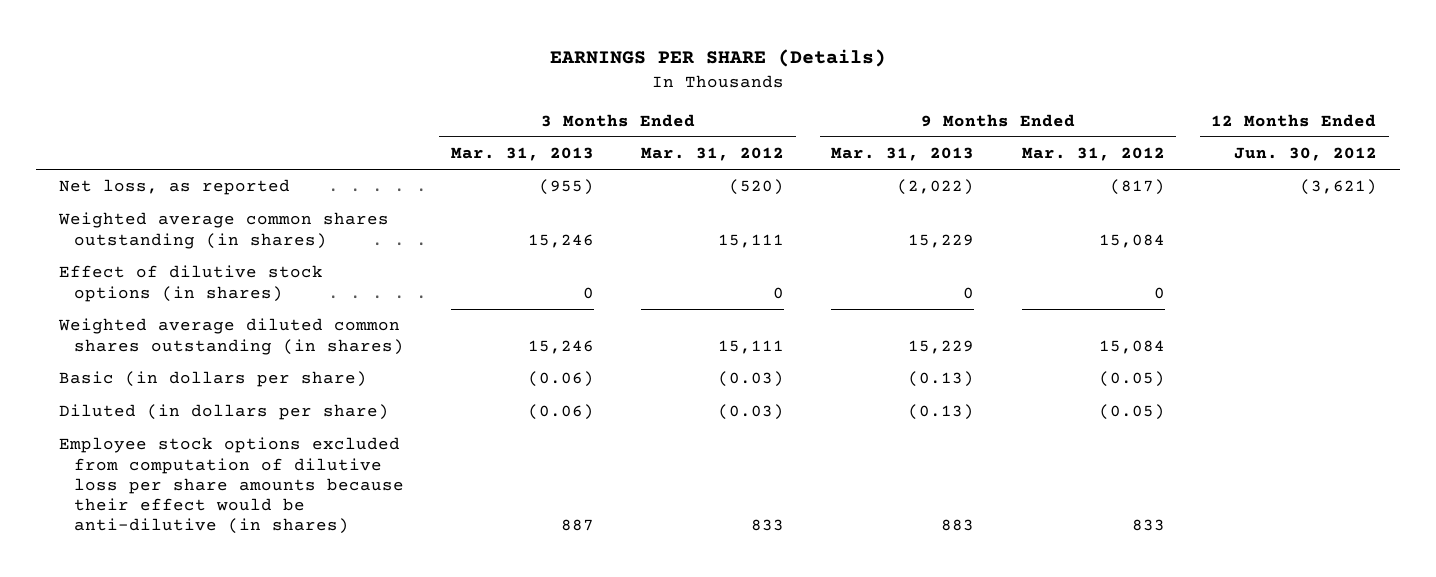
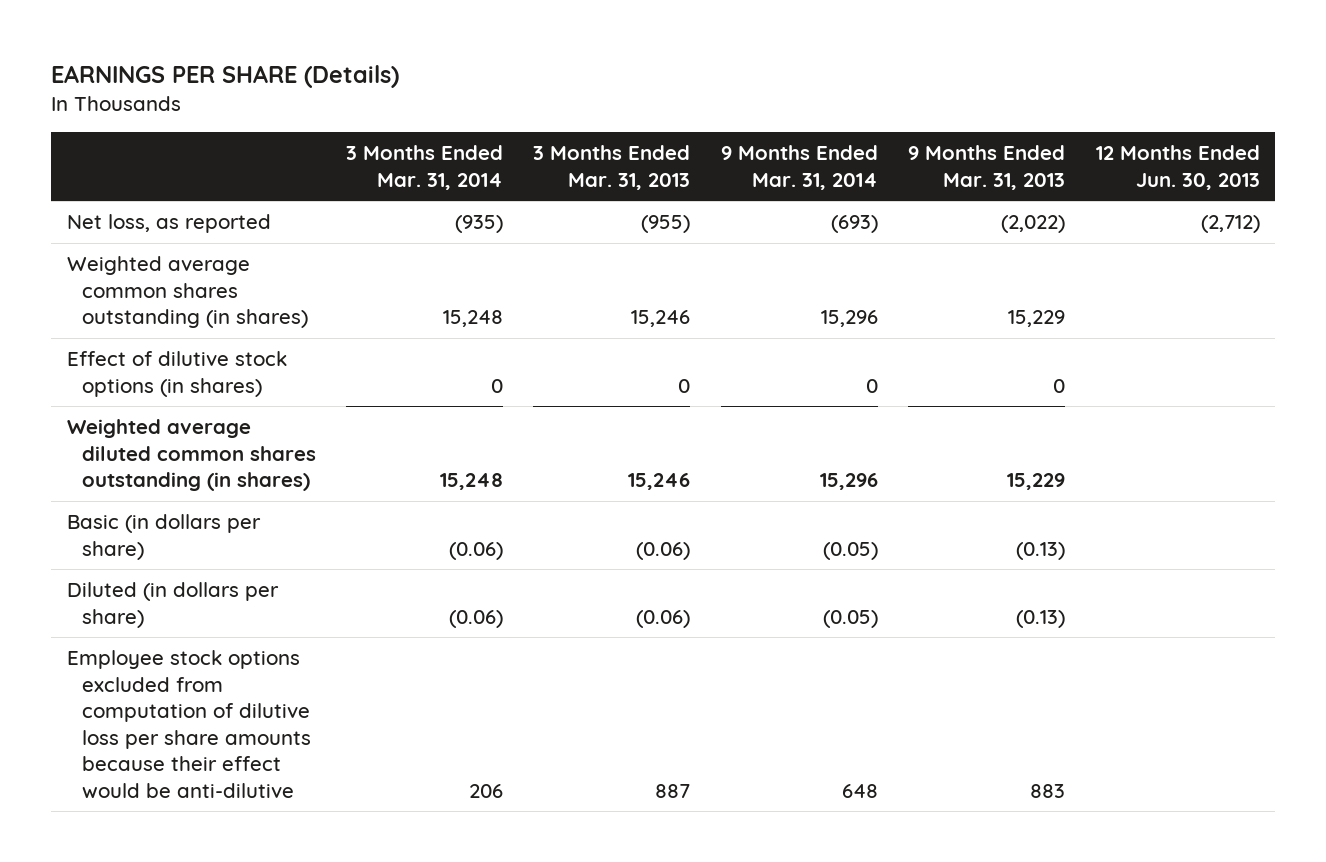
- | 3 Months Ended Mar. 31, 2013 | 3 Months Ended Mar. 31, 2012 | 9 Months Ended Mar. 31, 2013 | 9 Months Ended Mar. 31, 2012 | 12 Months Ended Jun. 30, 2012
+ | 3 Months Ended Mar. 31, 2014 | 3 Months Ended Mar. 31, 2013 | 9 Months Ended Mar. 31, 2014 | 9 Months Ended Mar. 31, 2013 | 12 Months Ended Jun. 30, 2013
- Employee stock options excluded from computation of dilutive loss per share amounts because their effect would be anti-dilutive (in shares) | 887 | 833 | 883 | 833 |
+ Employee stock options excluded from computation of dilutive loss per share amounts because their effect would be anti-dilutive | 206 | 887 | 648 | 883 |

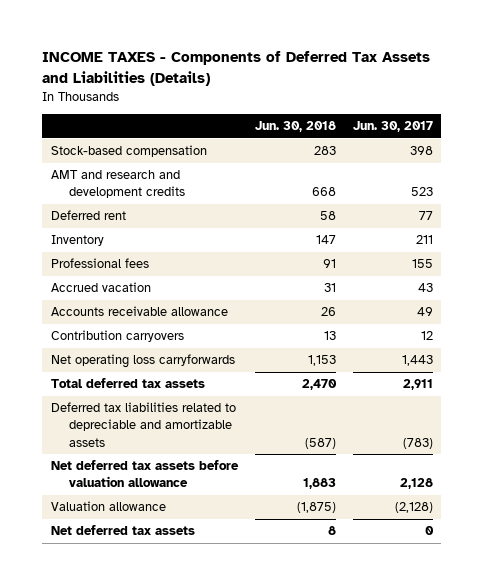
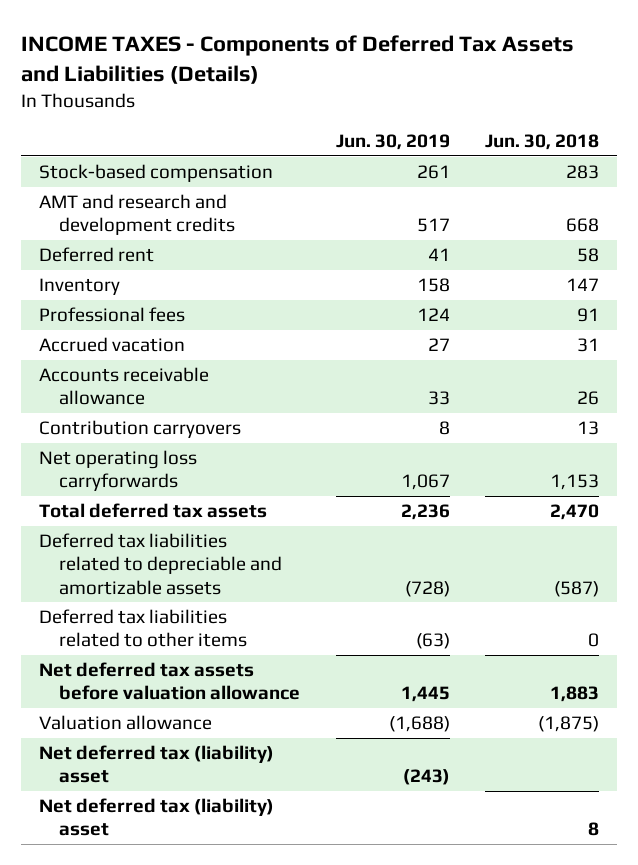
- | Jun. 30, 2018 | Jun. 30, 2017
+ | Jun. 30, 2019 | Jun. 30, 2018
+ Deferred tax liabilities related to other items | (63) | 0
- Net deferred tax assets | 8 | 0
+ Net deferred tax (liability) asset | (243) |
+ Net deferred tax (liability) asset | | 8

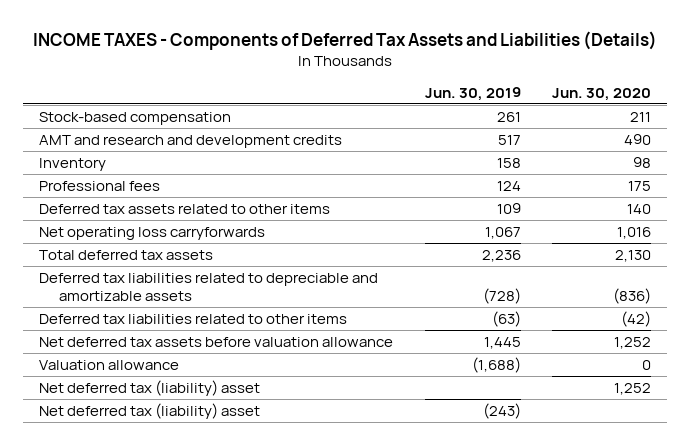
- | Jun. 30, 2019 | Jun. 30, 2018
+ | Jun. 30, 2019 | Jun. 30, 2020
- Deferred rent | 41 | 58
- Accrued vacation | 27 | 31
- Accounts receivable allowance | 33 | 26
- Contribution carryovers | 8 | 13
+ Deferred tax assets related to other items | 109 | 140
moved down: Net deferred tax (liability) asset | (243) |

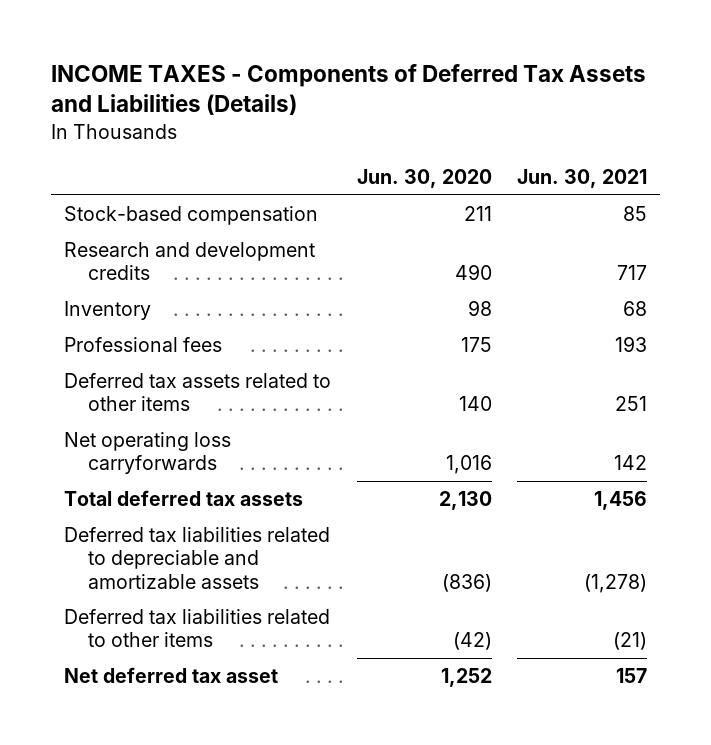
- | Jun. 30, 2019 | Jun. 30, 2020
+ | Jun. 30, 2020 | Jun. 30, 2021
- AMT and research and development credits | 517 | 490
+ Research and development credits | 490 | 717
- Net deferred tax assets before valuation allowance | 1,445 | 1,252
- Valuation allowance | (1,688) | 0
- Net deferred tax (liability) asset | | 1,252
- Net deferred tax (liability) asset | (243) |
+ Net deferred tax asset | 1,252 | 157

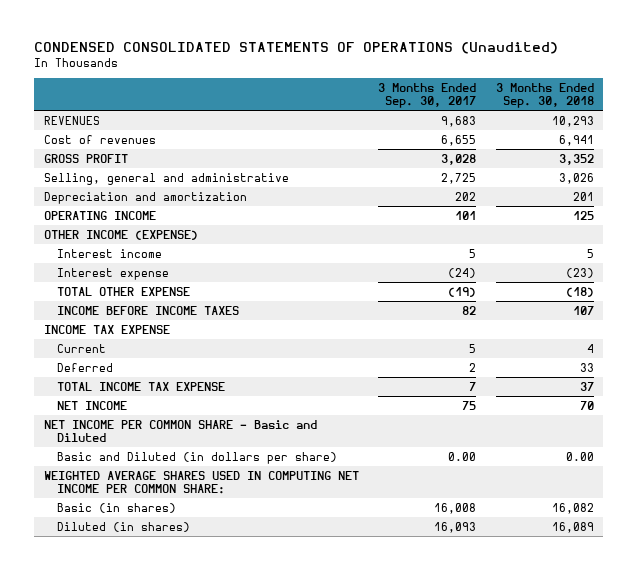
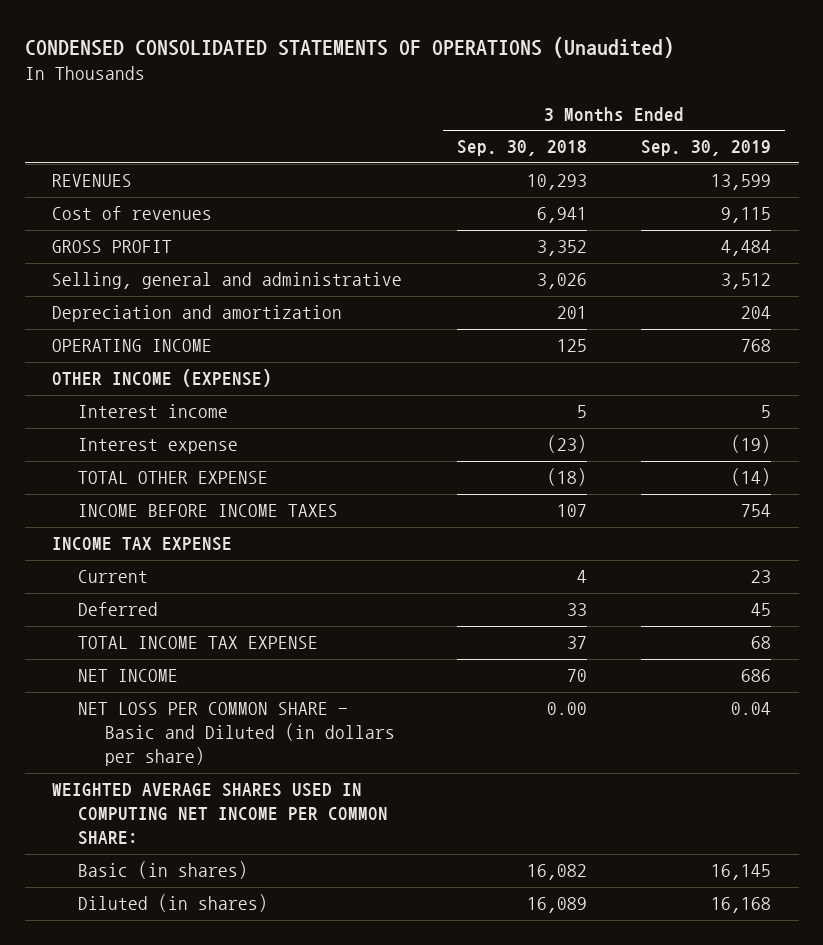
- | 3 Months Ended Sep. 30, 2017 | 3 Months Ended Sep. 30, 2018
+ | 3 Months Ended Sep. 30, 2018 | 3 Months Ended Sep. 30, 2019
- NET INCOME PER COMMON SHARE - Basic and Diluted
- Basic and Diluted (in dollars per share) | 0.00 | 0.00
+ NET LOSS PER COMMON SHARE - Basic and Diluted (in dollars per share) | 0.00 | 0.04

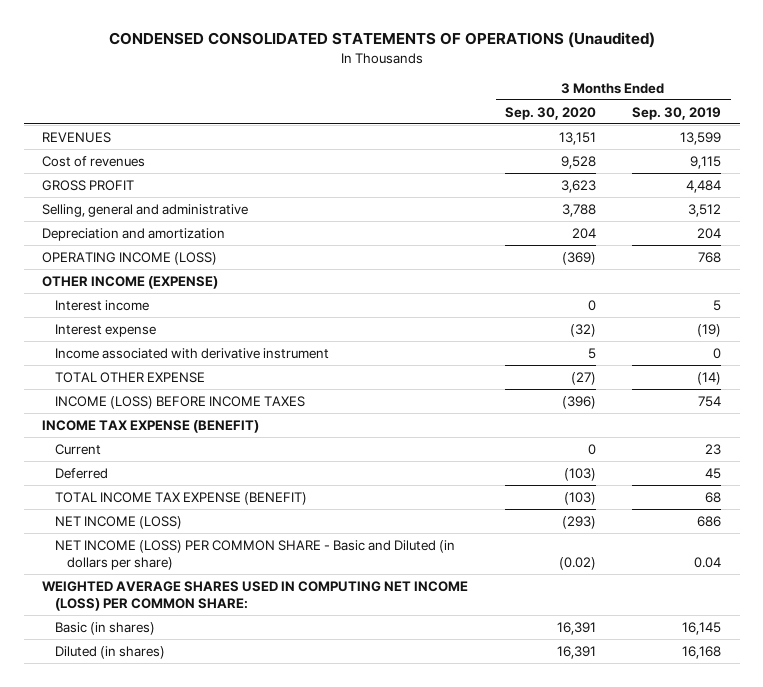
- | 3 Months Ended Sep. 30, 2018 | 3 Months Ended Sep. 30, 2019
+ | 3 Months Ended Sep. 30, 2020 | 3 Months Ended Sep. 30, 2019
- OPERATING INCOME | 125 | 768
+ OPERATING INCOME (LOSS) | (369) | 768
+ Income associated with derivative instrument | 5 | 0
- INCOME BEFORE INCOME TAXES | 107 | 754
- INCOME TAX EXPENSE
+ INCOME (LOSS) BEFORE INCOME TAXES | (396) | 754
+ INCOME TAX EXPENSE (BENEFIT)
- TOTAL INCOME TAX EXPENSE | 37 | 68
- NET INCOME | 70 | 686
- NET LOSS PER COMMON SHARE - Basic and Diluted (in dollars per share) | 0.00 | 0.04
- WEIGHTED AVERAGE SHARES USED IN COMPUTING NET INCOME PER COMMON SHARE:
+ TOTAL INCOME TAX EXPENSE (BENEFIT) | (103) | 68
+ NET INCOME (LOSS) | (293) | 686
+ NET INCOME (LOSS) PER COMMON SHARE - Basic and Diluted (in dollars per share) | (0.02) | 0.04
+ WEIGHTED AVERAGE SHARES USED IN COMPUTING NET INCOME (LOSS) PER COMMON SHARE:

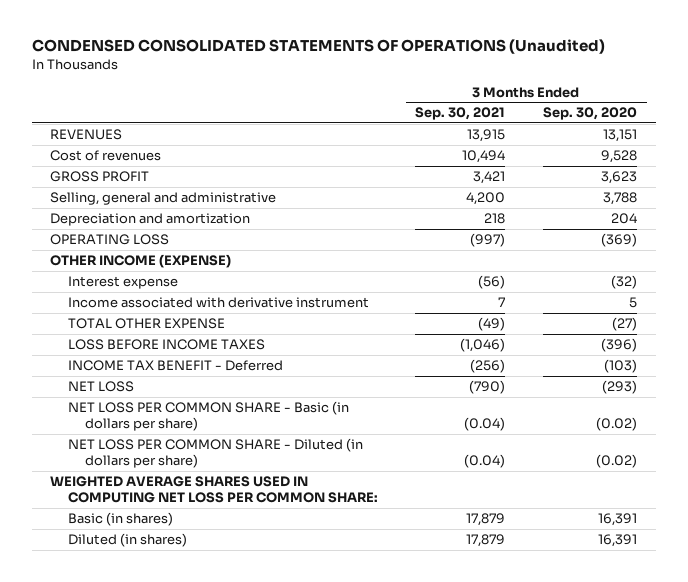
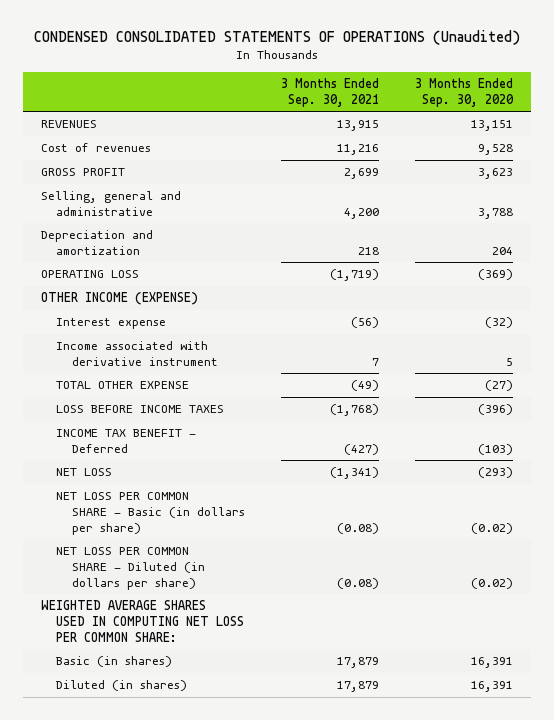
- Cost of revenues | 10,494 | 9,528
- GROSS PROFIT | 3,421 | 3,623
+ Cost of revenues | 11,216 | 9,528
+ GROSS PROFIT | 2,699 | 3,623
- OPERATING LOSS | (997) | (369)
+ OPERATING LOSS | (1,719) | (369)
- LOSS BEFORE INCOME TAXES | (1,046) | (396)
- INCOME TAX BENEFIT - Deferred | (256) | (103)
- NET LOSS | (790) | (293)
- NET LOSS PER COMMON SHARE - Basic (in dollars per share) | (0.04) | (0.02)
- NET LOSS PER COMMON SHARE - Diluted (in dollars per share) | (0.04) | (0.02)
+ LOSS BEFORE INCOME TAXES | (1,768) | (396)
+ INCOME TAX BENEFIT - Deferred | (427) | (103)
+ NET LOSS | (1,341) | (293)
+ NET LOSS PER COMMON SHARE - Basic (in dollars per share) | (0.08) | (0.02)
+ NET LOSS PER COMMON SHARE - Diluted (in dollars per share) | (0.08) | (0.02)

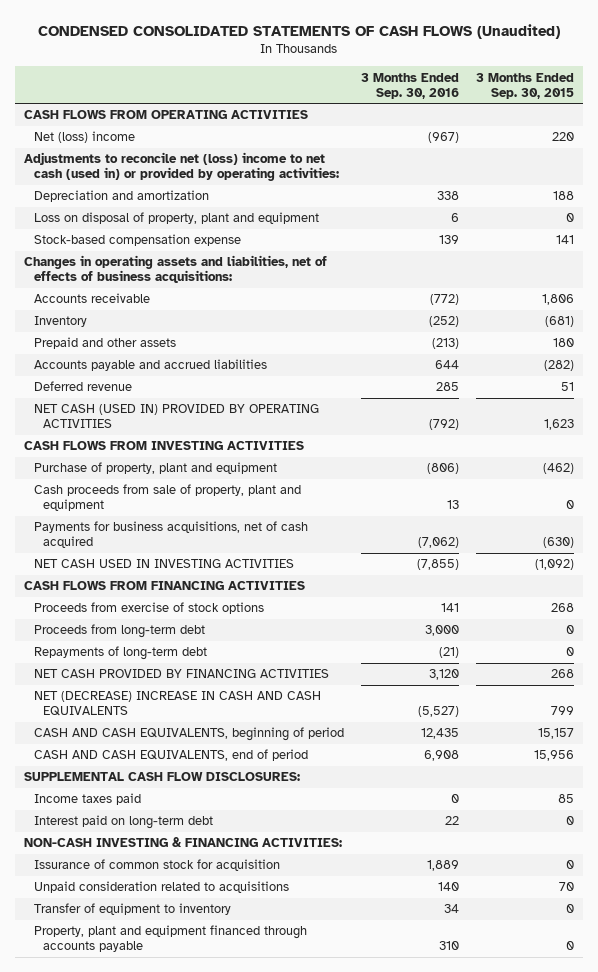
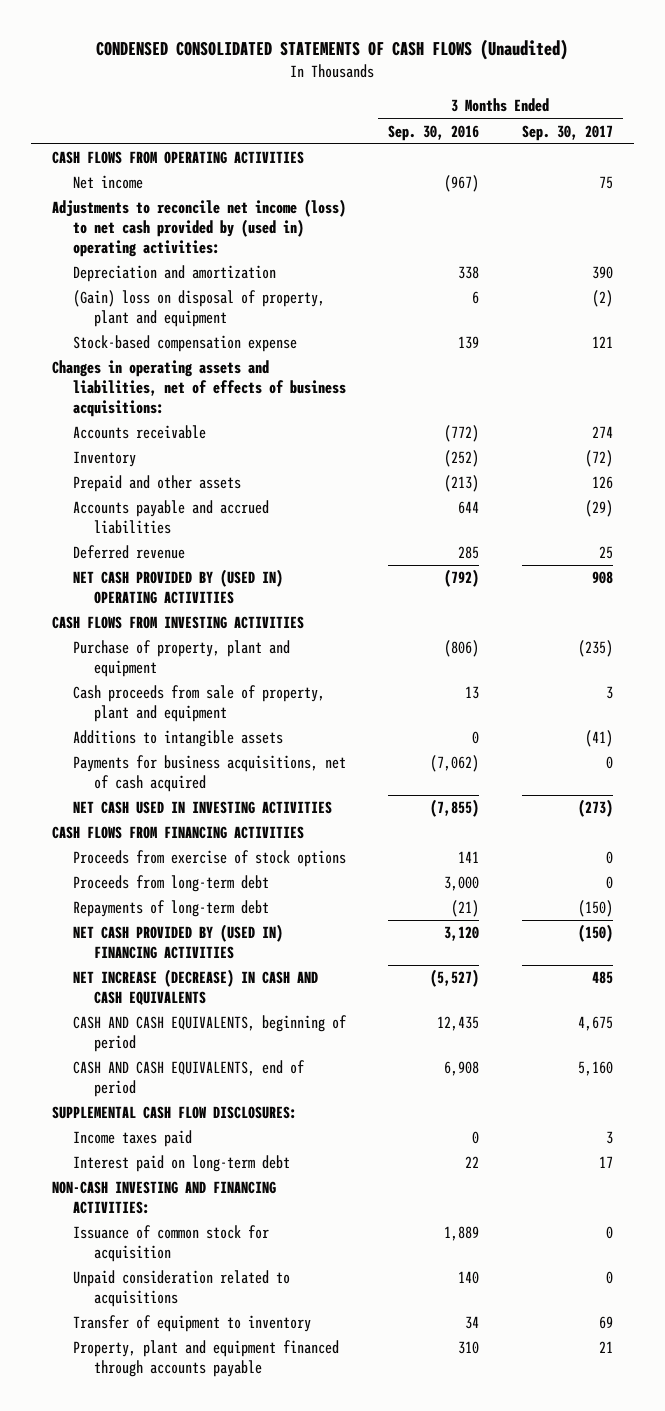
- | 3 Months Ended Sep. 30, 2016 | 3 Months Ended Sep. 30, 2015
+ | 3 Months Ended Sep. 30, 2016 | 3 Months Ended Sep. 30, 2017
- Net (loss) income | (967) | 220
- Adjustments to reconcile net (loss) income to net cash (used in) or provided by operating activities:
+ Net income | (967) | 75
+ Adjustments to reconcile net income (loss) to net cash provided by (used in) operating activities:
- Loss on disposal of property, plant and equipment | 6 | 0
+ (Gain) loss on disposal of property, plant and equipment | 6 | (2)
- NET CASH (USED IN) PROVIDED BY OPERATING ACTIVITIES | (792) | 1,623
+ NET CASH PROVIDED BY (USED IN) OPERATING ACTIVITIES | (792) | 908
+ Additions to intangible assets | 0 | (41)
- NET CASH PROVIDED BY FINANCING ACTIVITIES | 3,120 | 268
- NET (DECREASE) INCREASE IN CASH AND CASH EQUIVALENTS | (5,527) | 799
+ NET CASH PROVIDED BY (USED IN) FINANCING ACTIVITIES | 3,120 | (150)
+ NET INCREASE (DECREASE) IN CASH AND CASH EQUIVALENTS | (5,527) | 485
- NON-CASH INVESTING & FINANCING ACTIVITIES:
- Issurance of common stock for acquisition | 1,889 | 0
+ NON-CASH INVESTING AND FINANCING ACTIVITIES:
+ Issuance of common stock for acquisition | 1,889 | 0

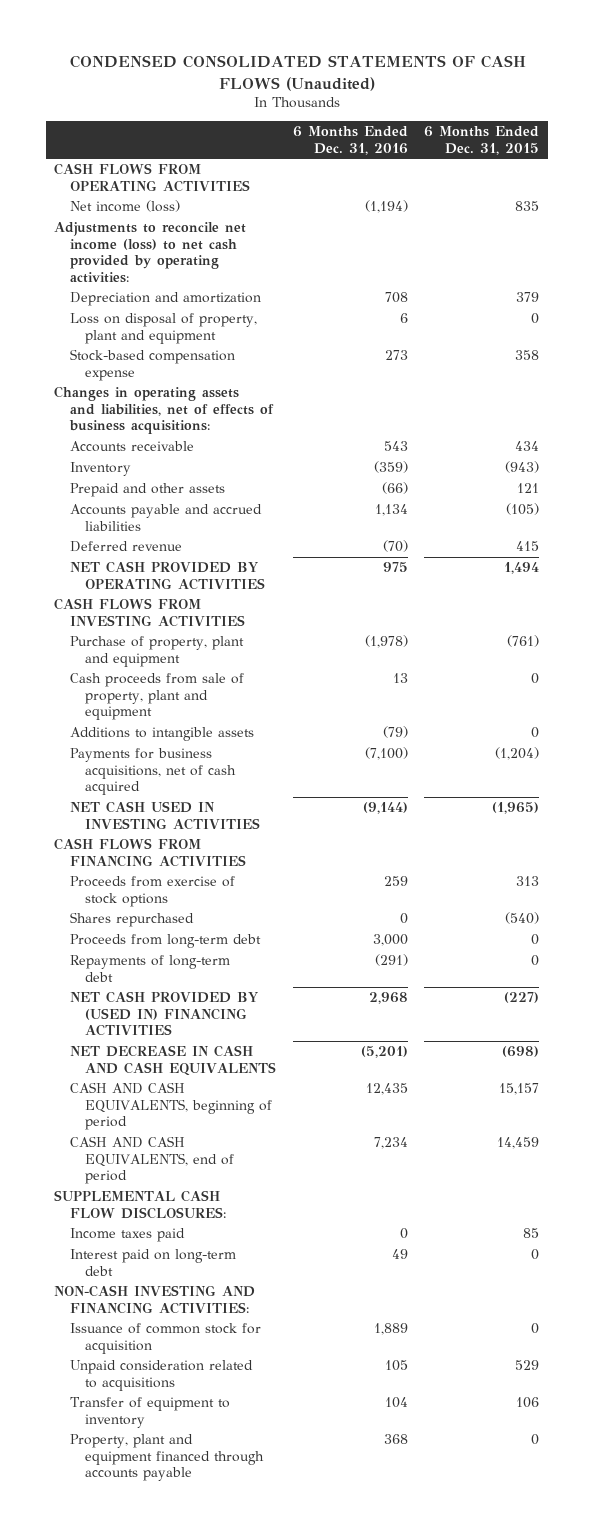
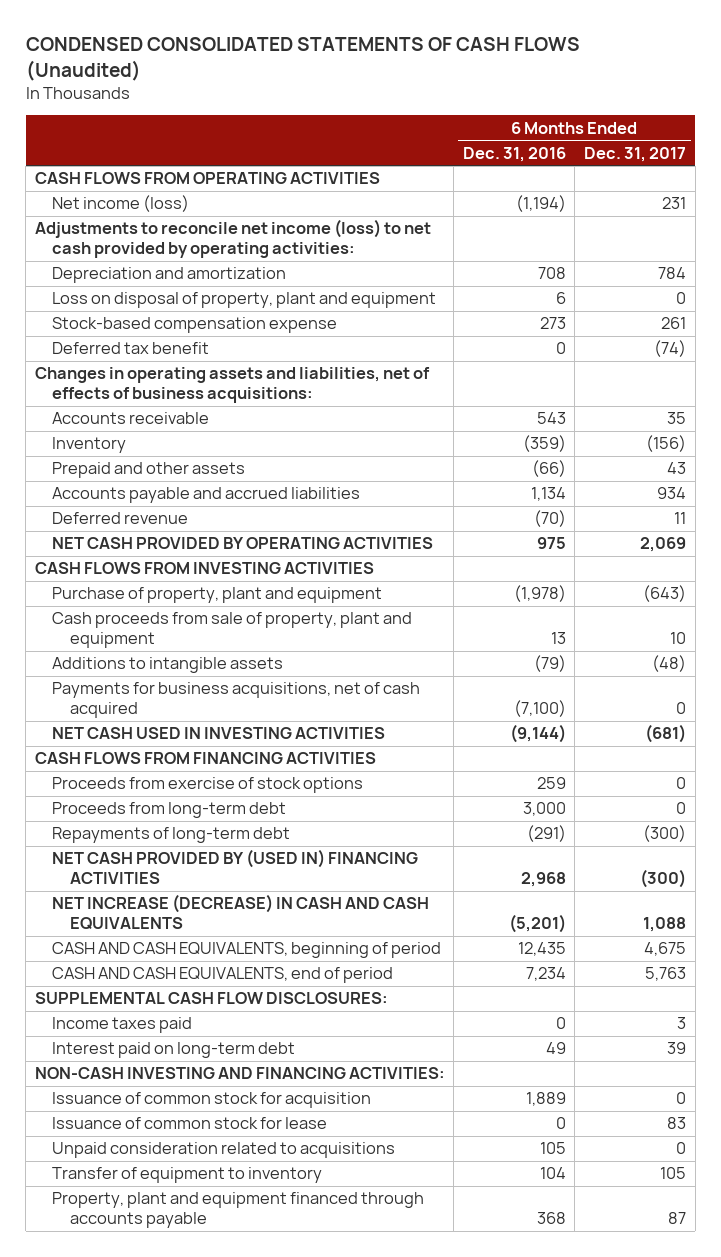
- | 6 Months Ended Dec. 31, 2016 | 6 Months Ended Dec. 31, 2015
+ | 6 Months Ended Dec. 31, 2016 | 6 Months Ended Dec. 31, 2017
+ Deferred tax benefit | 0 | (74)
- Shares repurchased | 0 | (540)
- NET DECREASE IN CASH AND CASH EQUIVALENTS | (5,201) | (698)
+ NET INCREASE (DECREASE) IN CASH AND CASH EQUIVALENTS | (5,201) | 1,088
+ Issuance of common stock for lease | 0 | 83

